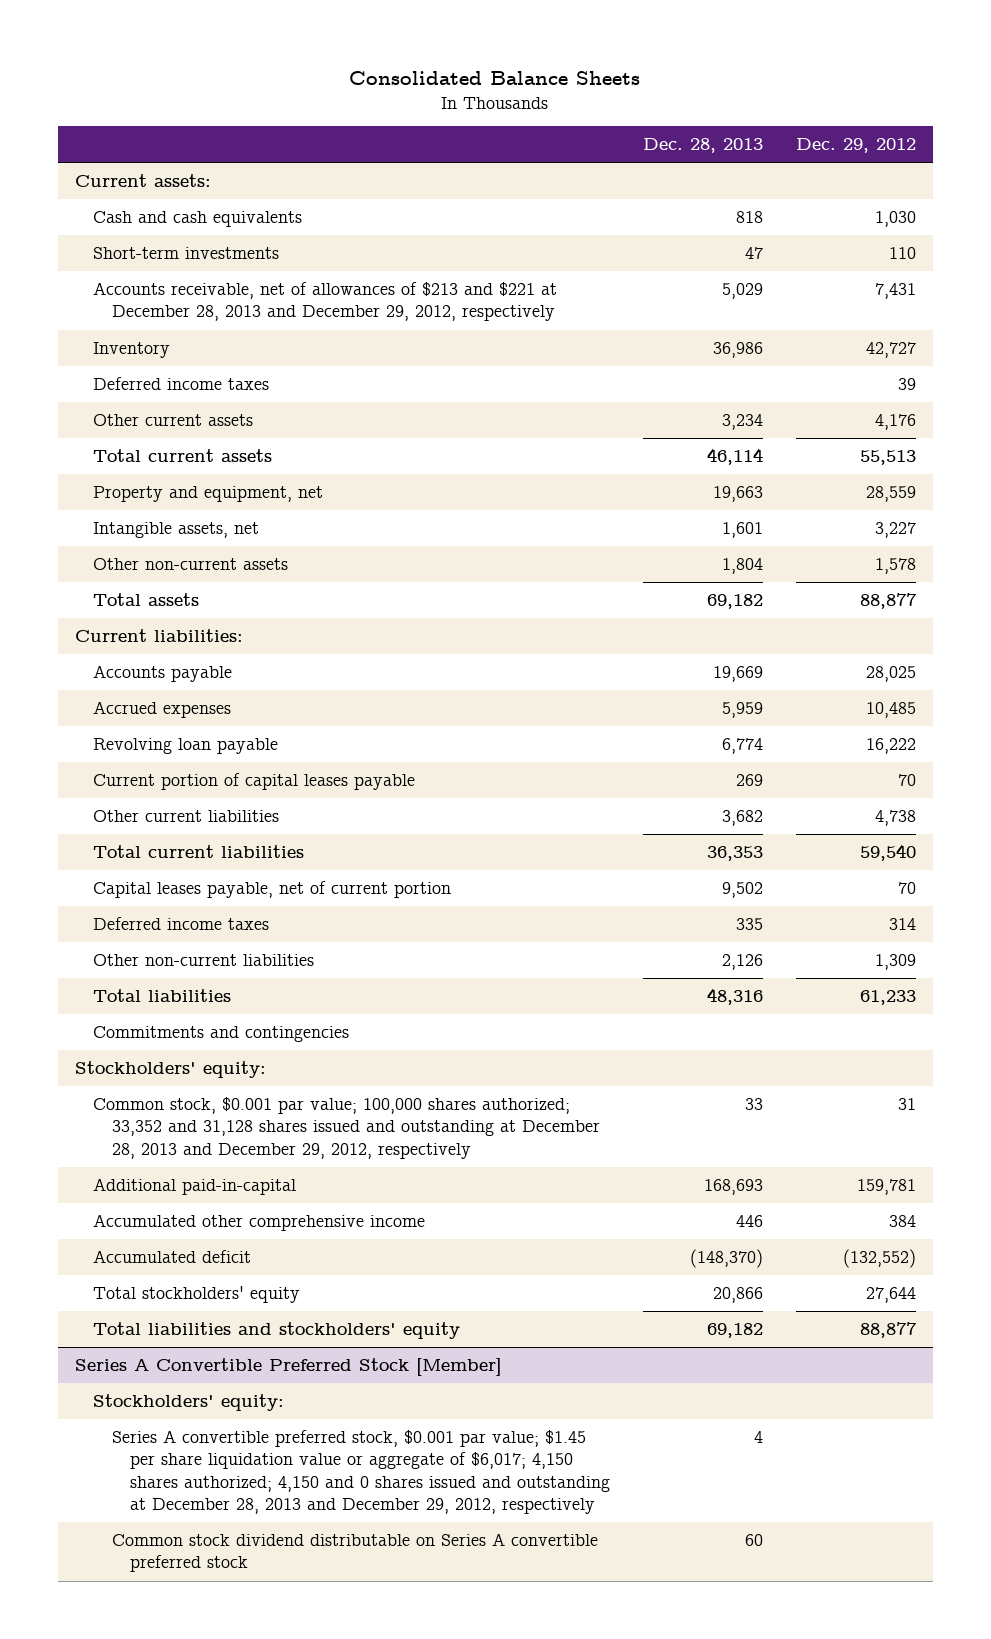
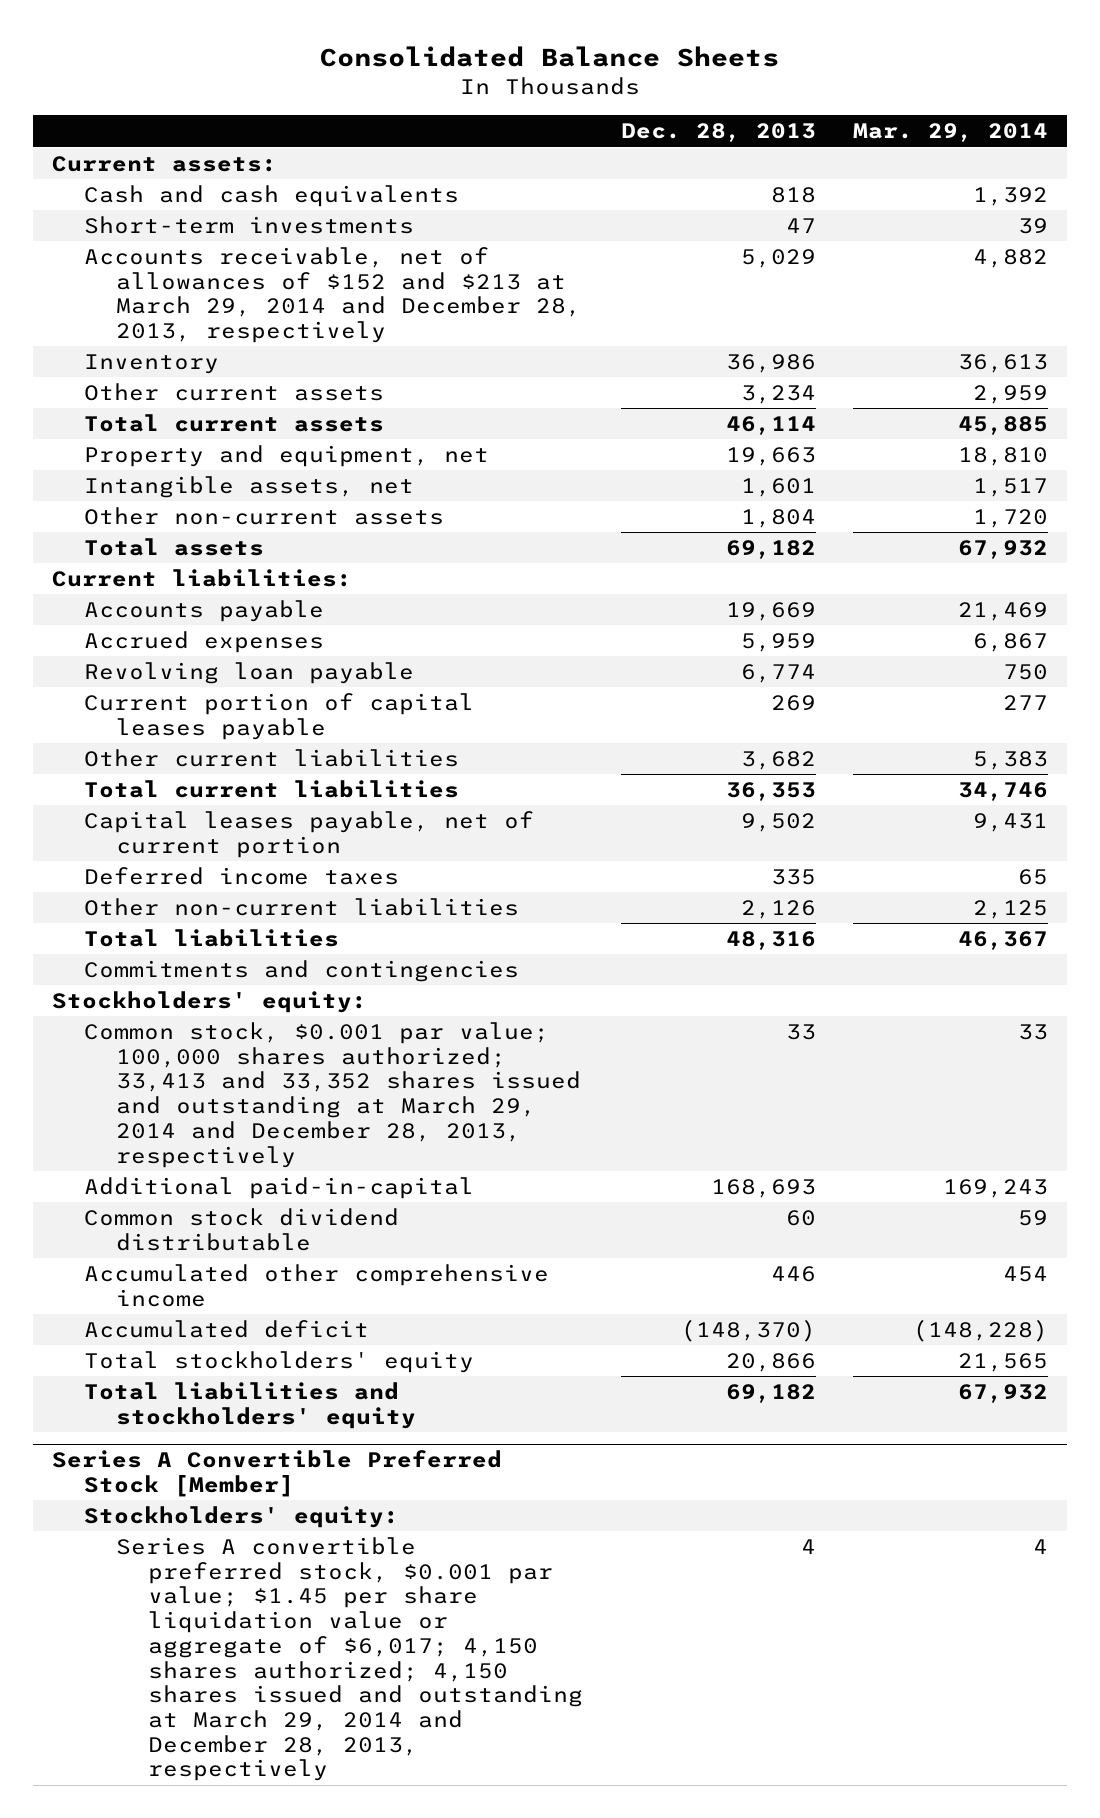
- | Dec. 28, 2013 | Dec. 29, 2012
+ | Dec. 28, 2013 | Mar. 29, 2014
- Accounts receivable, net of allowances of $213 and $221 at December 28, 2013 and December 29, 2012, respectively | 5,029 | 7,431
+ Accounts receivable, net of allowances of $152 and $213 at March 29, 2014 and December 28, 2013, respectively | 5,029 | 4,882
- Deferred income taxes | | 39
- Common stock, $0.001 par value; 100,000 shares authorized; 33,352 and 31,128 shares issued and outstanding at December 28, 2013 and December 29, 2012, respectively | 33 | 31
+ Common stock, $0.001 par value; 100,000 shares authorized; 33,413 and 33,352 shares issued and outstanding at March 29, 2014 and December 28, 2013, respectively | 33 | 33
+ Common stock dividend distributable | 60 | 59
@ Series A Convertible Preferred Stock [Member]
- Series A convertible preferred stock, $0.001 par value; $1.45 per share liquidation value or aggregate of $6,017; 4,150 shares authorized; 4,150 and 0 shares issued and outstanding at December 28, 2013 and December 29, 2012, respectively | 4 |
- Common stock dividend distributable on Series A convertible preferred stock | 60 |
+ Series A convertible preferred stock, $0.001 par value; $1.45 per share liquidation value or aggregate of $6,017; 4,150 shares authorized; 4,150 shares issued and outstanding at March 29, 2014 and December 28, 2013, respectively | 4 | 4

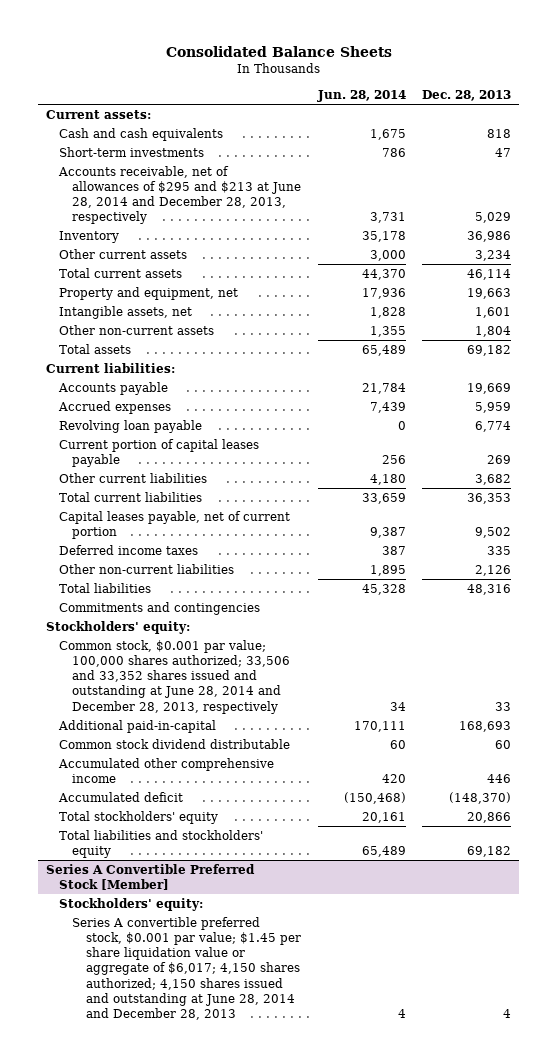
- | Dec. 28, 2013 | Mar. 29, 2014
+ | Jun. 28, 2014 | Dec. 28, 2013
- Accounts receivable, net of allowances of $152 and $213 at March 29, 2014 and December 28, 2013, respectively | 5,029 | 4,882
+ Accounts receivable, net of allowances of $295 and $213 at June 28, 2014 and December 28, 2013, respectively | 3,731 | 5,029
- Common stock, $0.001 par value; 100,000 shares authorized; 33,413 and 33,352 shares issued and outstanding at March 29, 2014 and December 28, 2013, respectively | 33 | 33
+ Common stock, $0.001 par value; 100,000 shares authorized; 33,506 and 33,352 shares issued and outstanding at June 28, 2014 and December 28, 2013, respectively | 34 | 33
@ Series A Convertible Preferred Stock [Member]
- Series A convertible preferred stock, $0.001 par value; $1.45 per share liquidation value or aggregate of $6,017; 4,150 shares authorized; 4,150 shares issued and outstanding at March 29, 2014 and December 28, 2013, respectively | 4 | 4
+ Series A convertible preferred stock, $0.001 par value; $1.45 per share liquidation value or aggregate of $6,017; 4,150 shares authorized; 4,150 shares issued and outstanding at June 28, 2014 and December 28, 2013 | 4 | 4

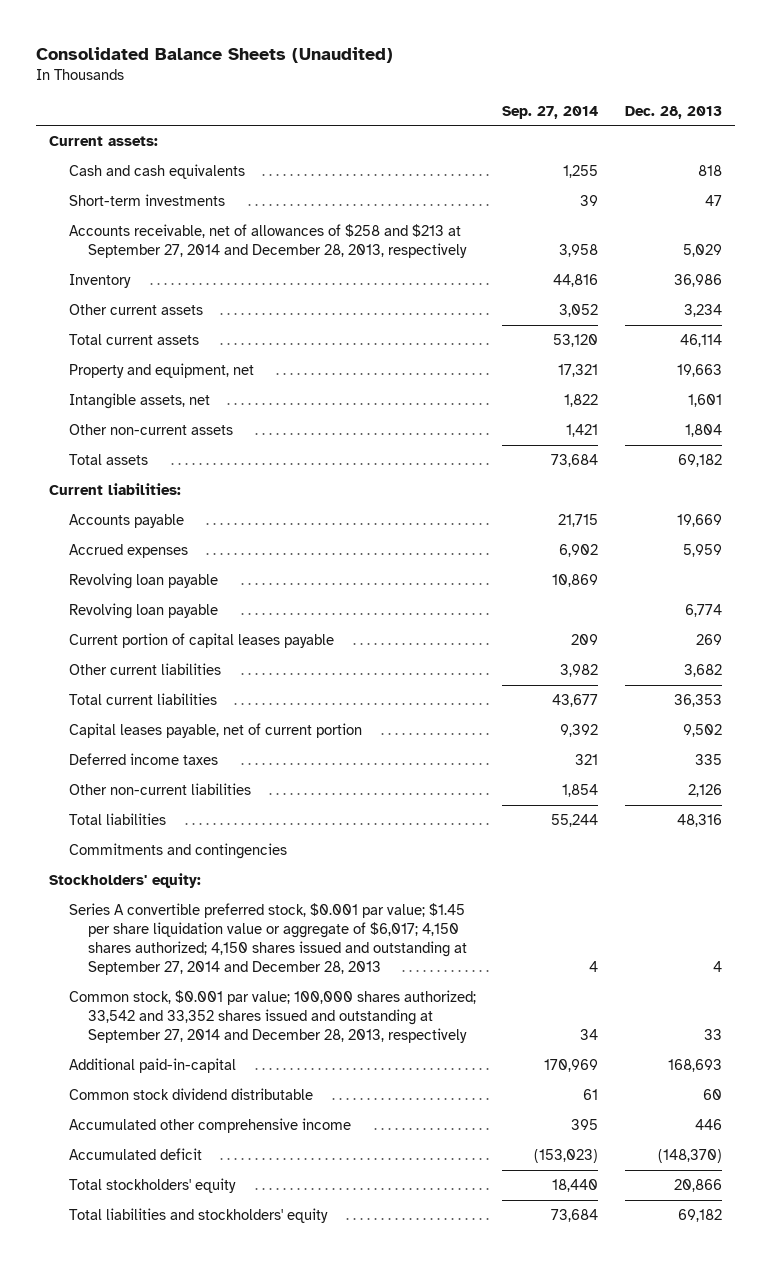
- Consolidated Balance Sheets
+ Consolidated Balance Sheets (Unaudited)
- | Jun. 28, 2014 | Dec. 28, 2013
+ | Sep. 27, 2014 | Dec. 28, 2013
- Accounts receivable, net of allowances of $295 and $213 at June 28, 2014 and December 28, 2013, respectively | 3,731 | 5,029
+ Accounts receivable, net of allowances of $258 and $213 at September 27, 2014 and December 28, 2013, respectively | 3,958 | 5,029
+ Revolving loan payable | 10,869 |
- Common stock, $0.001 par value; 100,000 shares authorized; 33,506 and 33,352 shares issued and outstanding at June 28, 2014 and December 28, 2013, respectively | 34 | 33
+ Series A convertible preferred stock, $0.001 par value; $1.45 per share liquidation value or aggregate of $6,017; 4,150 shares authorized; 4,150 shares issued and outstanding at September 27, 2014 and December 28, 2013 | 4 | 4
+ Common stock, $0.001 par value; 100,000 shares authorized; 33,542 and 33,352 shares issued and outstanding at September 27, 2014 and December 28, 2013, respectively | 34 | 33
- Series A Convertible Preferred Stock [Member]
- Stockholders' equity:
- Series A convertible preferred stock, $0.001 par value; $1.45 per share liquidation value or aggregate of $6,017; 4,150 shares authorized; 4,150 shares issued and outstanding at June 28, 2014 and December 28, 2013 | 4 | 4

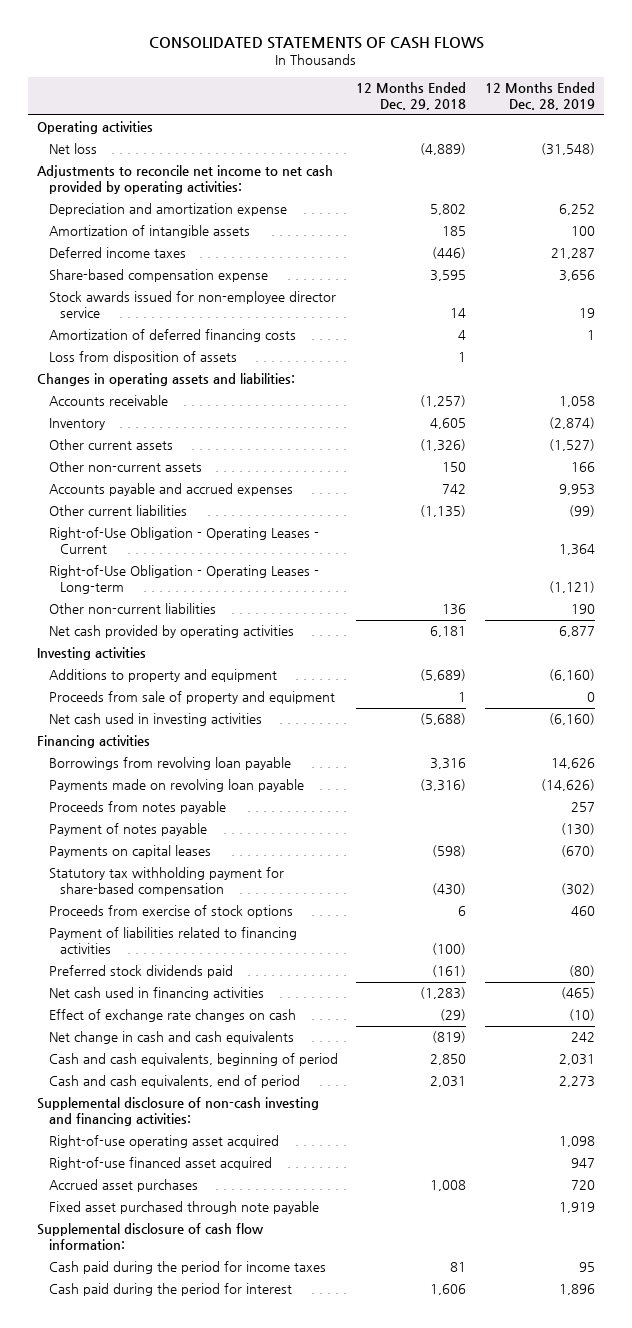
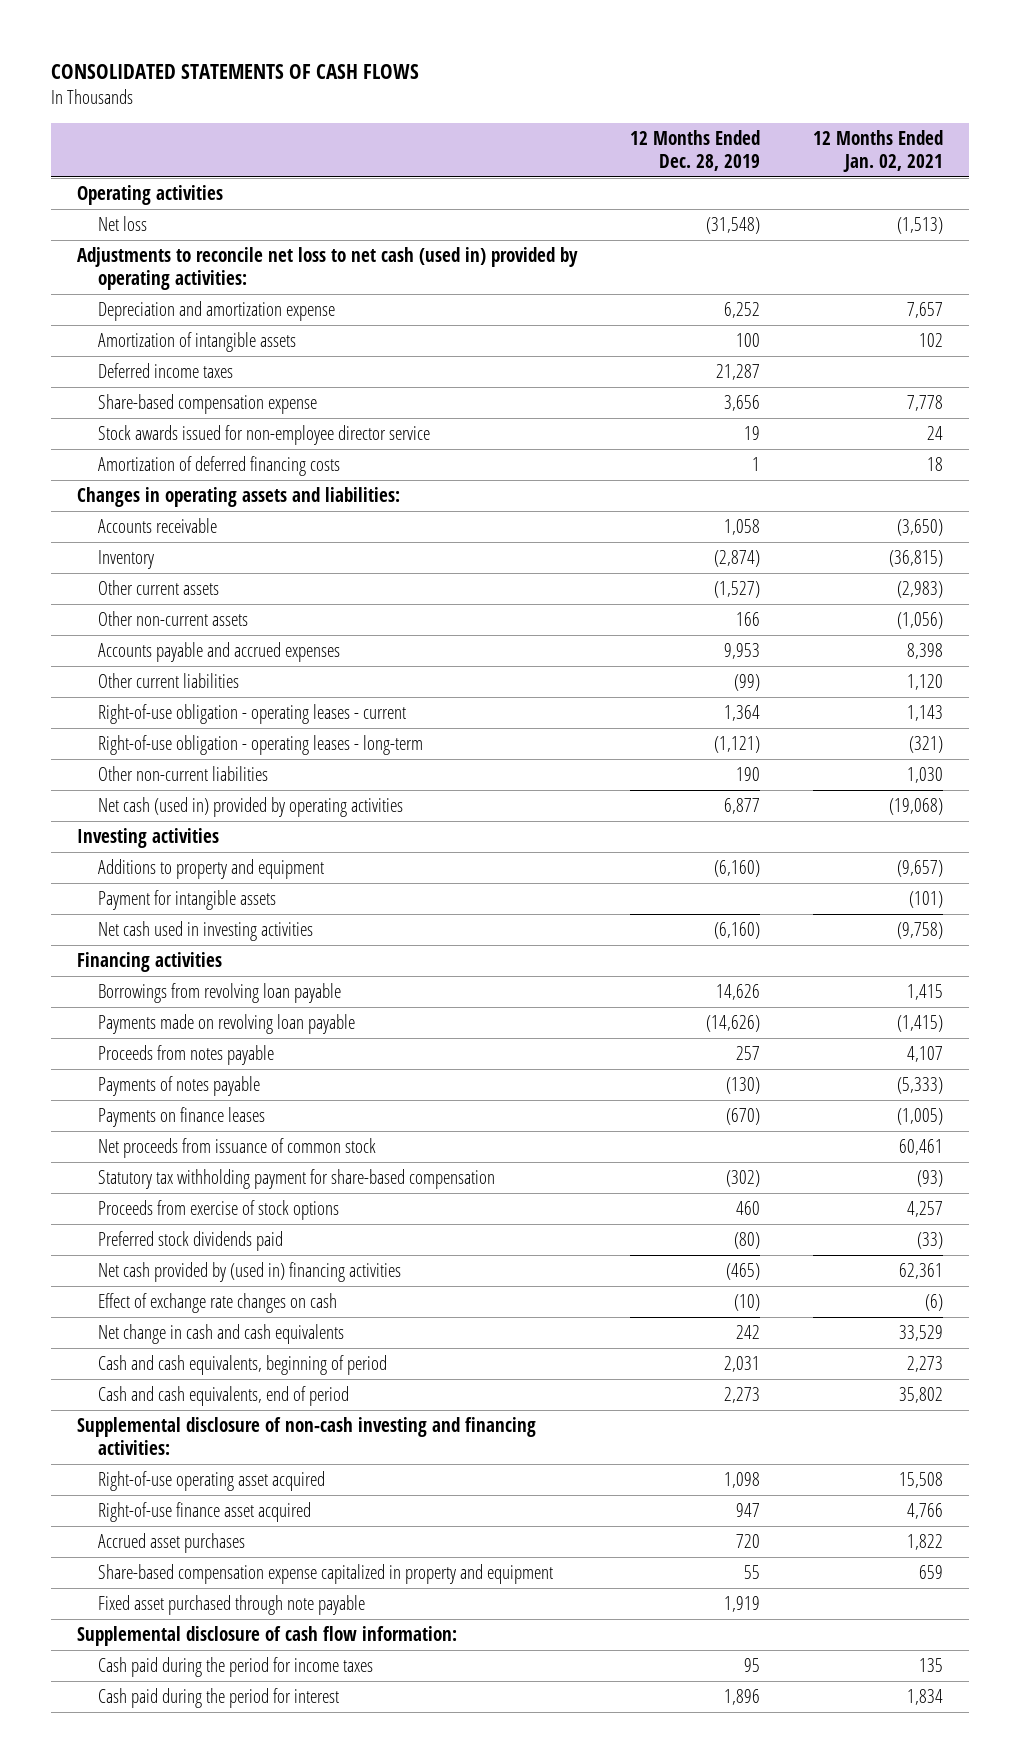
- | 12 Months Ended Dec. 29, 2018 | 12 Months Ended Dec. 28, 2019
+ | 12 Months Ended Dec. 28, 2019 | 12 Months Ended Jan. 02, 2021
- Adjustments to reconcile net income to net cash provided by operating activities:
+ Adjustments to reconcile net loss to net cash (used in) provided by operating activities:
- Loss from disposition of assets | 1 |
- Right-of-Use Obligation - Operating Leases - Current | | 1,364
- Right-of-Use Obligation - Operating Leases - Long-term | | (1,121)
+ Right-of-use obligation - operating leases - current | 1,364 | 1,143
+ Right-of-use obligation - operating leases - long-term | (1,121) | (321)
- Net cash provided by operating activities | 6,181 | 6,877
+ Net cash (used in) provided by operating activities | 6,877 | (19,068)
- Proceeds from sale of property and equipment | 1 | 0
+ Payment for intangible assets | | (101)
- Payment of notes payable | | (130)
- Payments on capital leases | (598) | (670)
+ Payments of notes payable | (130) | (5,333)
+ Payments on finance leases | (670) | (1,005)
+ Net proceeds from issuance of common stock | | 60,461
- Payment of liabilities related to financing activities | (100) |
- Net cash used in financing activities | (1,283) | (465)
+ Net cash provided by (used in) financing activities | (465) | 62,361
- Right-of-use financed asset acquired | | 947
+ Right-of-use finance asset acquired | 947 | 4,766
+ Share-based compensation expense capitalized in property and equipment | 55 | 659

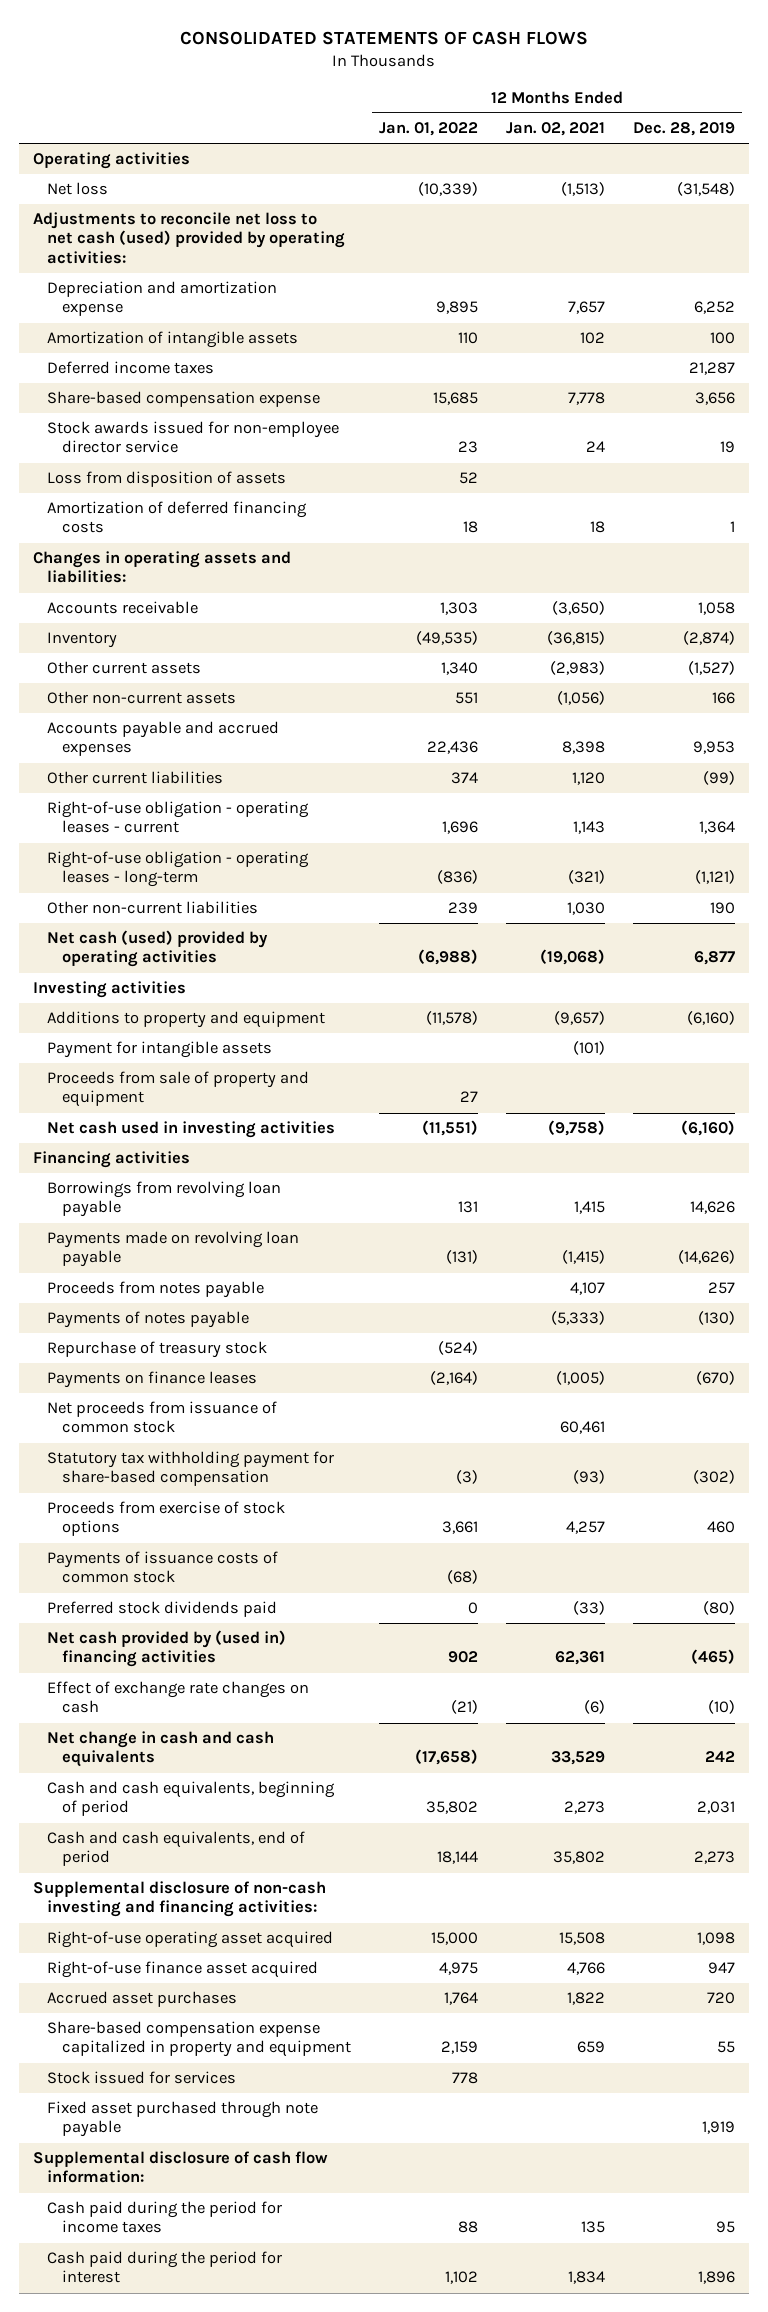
- | 12 Months Ended Dec. 28, 2019 | 12 Months Ended Jan. 02, 2021
+ | 12 Months Ended Jan. 01, 2022 | 12 Months Ended Jan. 02, 2021 | 12 Months Ended Dec. 28, 2019
- Adjustments to reconcile net loss to net cash (used in) provided by operating activities:
+ Adjustments to reconcile net loss to net cash (used) provided by operating activities:
+ Loss from disposition of assets | 52 | |
- Net cash (used in) provided by operating activities | 6,877 | (19,068)
+ Net cash (used) provided by operating activities | (6,988) | (19,068) | 6,877
+ Proceeds from sale of property and equipment | 27 | |
+ Repurchase of treasury stock | (524) | |
+ Payments of issuance costs of common stock | (68) | |
+ Stock issued for services | 778 | |

